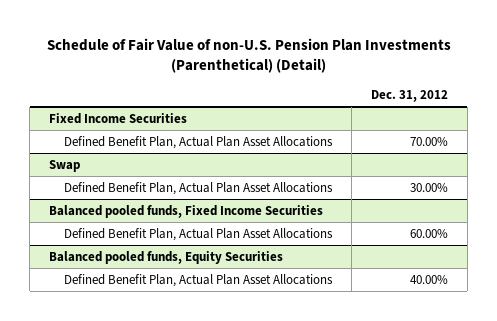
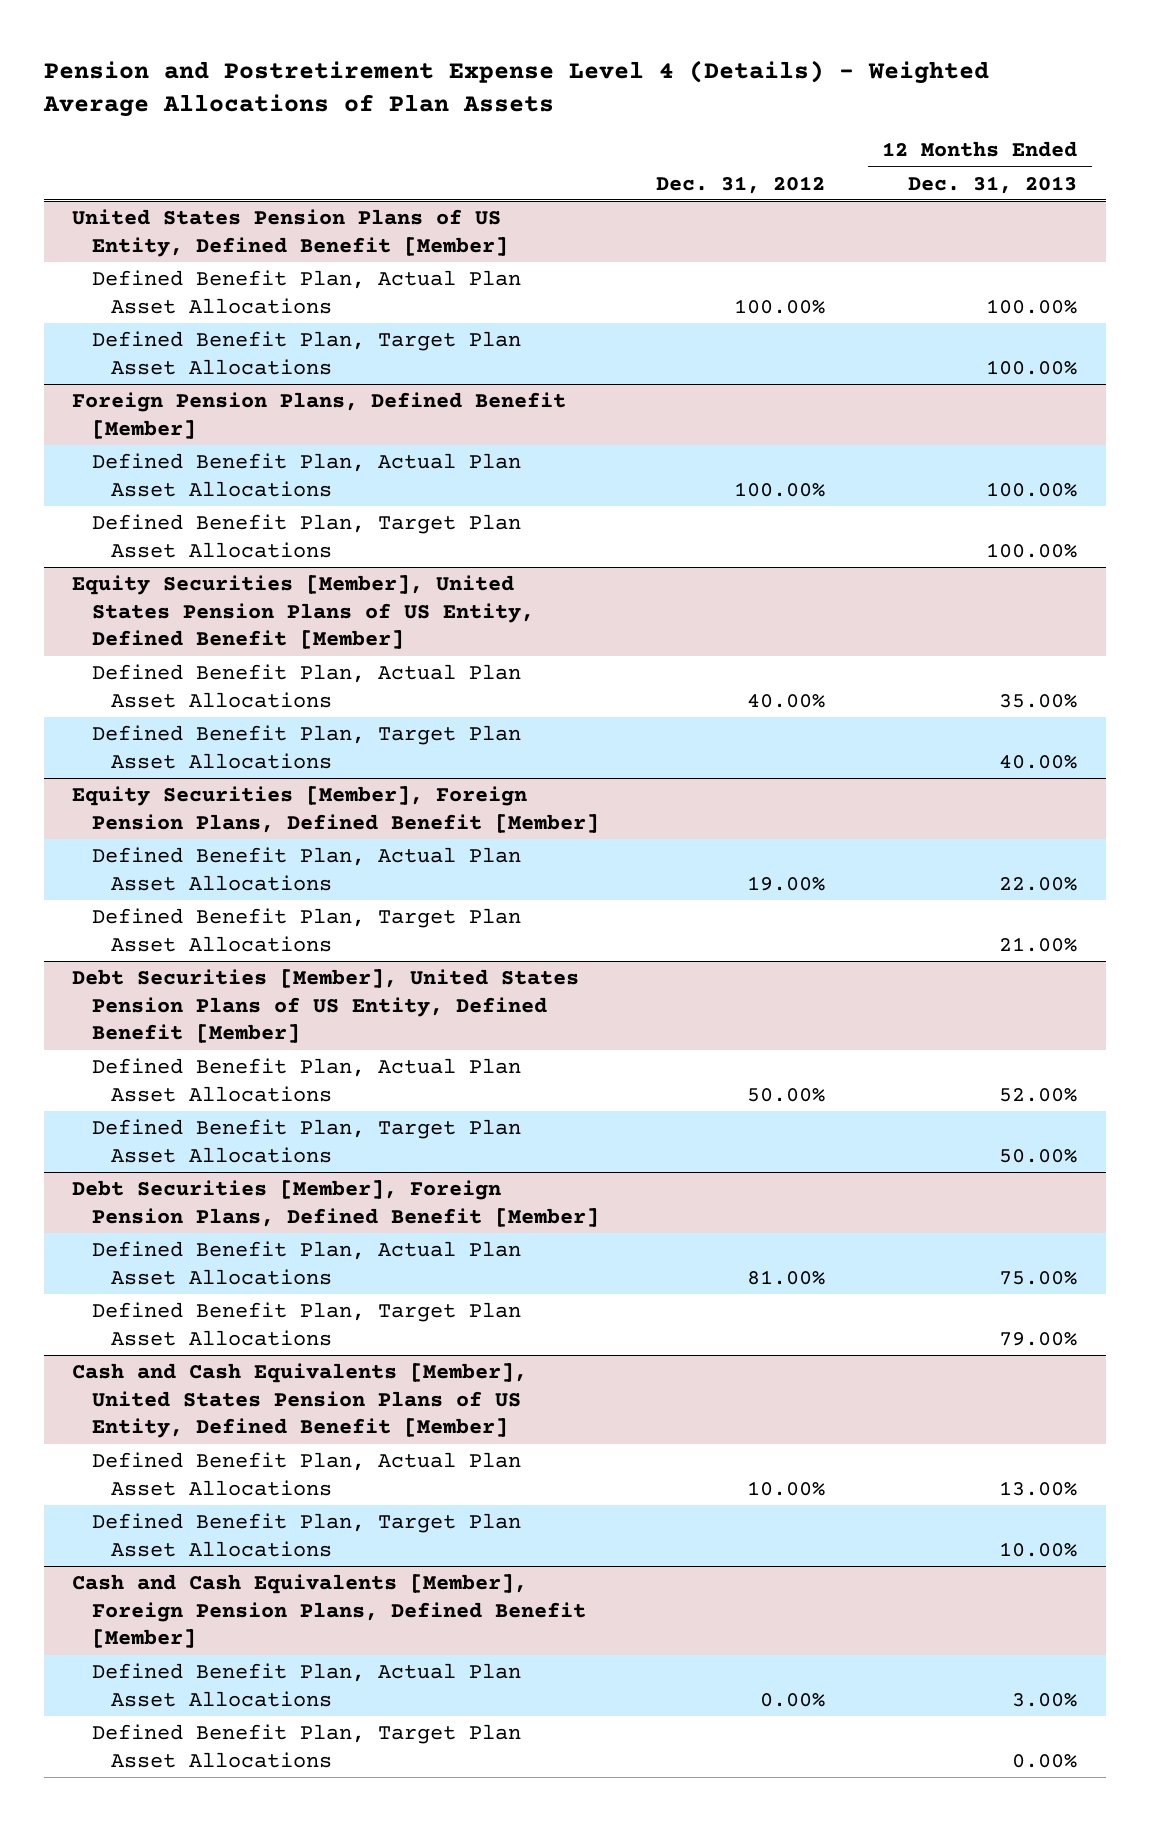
- Schedule of Fair Value of non-U.S. Pension Plan Investments (Parenthetical) (Detail)
+ Pension and Postretirement Expense Level 4 (Details) - Weighted Average Allocations of Plan Assets
- | Dec. 31, 2012
+ | Dec. 31, 2012 | 12 Months Ended Dec. 31, 2013
- Fixed Income Securities
- Defined Benefit Plan, Actual Plan Asset Allocations | 70.00%
- Swap
- Defined Benefit Plan, Actual Plan Asset Allocations | 30.00%
- Balanced pooled funds, Fixed Income Securities
- Defined Benefit Plan, Actual Plan Asset Allocations | 60.00%
- Balanced pooled funds, Equity Securities
+ United States Pension Plans of US Entity, Defined Benefit [Member]
+ Defined Benefit Plan, Actual Plan Asset Allocations | 100.00% | 100.00%
+ Defined Benefit Plan, Target Plan Asset Allocations | | 100.00%
+ Foreign Pension Plans, Defined Benefit [Member]
+ Defined Benefit Plan, Actual Plan Asset Allocations | 100.00% | 100.00%
+ Defined Benefit Plan, Target Plan Asset Allocations | | 100.00%
+ Equity Securities [Member], United States Pension Plans of US Entity, Defined Benefit [Member]
+ Defined Benefit Plan, Target Plan Asset Allocations | | 40.00%
+ Equity Securities [Member], Foreign Pension Plans, Defined Benefit [Member]
+ Defined Benefit Plan, Actual Plan Asset Allocations | 19.00% | 22.00%
+ Defined Benefit Plan, Target Plan Asset Allocations | | 21.00%
+ Debt Securities [Member], United States Pension Plans of US Entity, Defined Benefit [Member]
+ Defined Benefit Plan, Actual Plan Asset Allocations | 50.00% | 52.00%
+ Defined Benefit Plan, Target Plan Asset Allocations | | 50.00%
+ Debt Securities [Member], Foreign Pension Plans, Defined Benefit [Member]
+ Defined Benefit Plan, Actual Plan Asset Allocations | 81.00% | 75.00%
+ Defined Benefit Plan, Target Plan Asset Allocations | | 79.00%
+ Cash and Cash Equivalents [Member], United States Pension Plans of US Entity, Defined Benefit [Member]
+ Defined Benefit Plan, Actual Plan Asset Allocations | 10.00% | 13.00%
+ Defined Benefit Plan, Target Plan Asset Allocations | | 10.00%
+ Cash and Cash Equivalents [Member], Foreign Pension Plans, Defined Benefit [Member]
+ Defined Benefit Plan, Actual Plan Asset Allocations | 0.00% | 3.00%
+ Defined Benefit Plan, Target Plan Asset Allocations | | 0.00%

